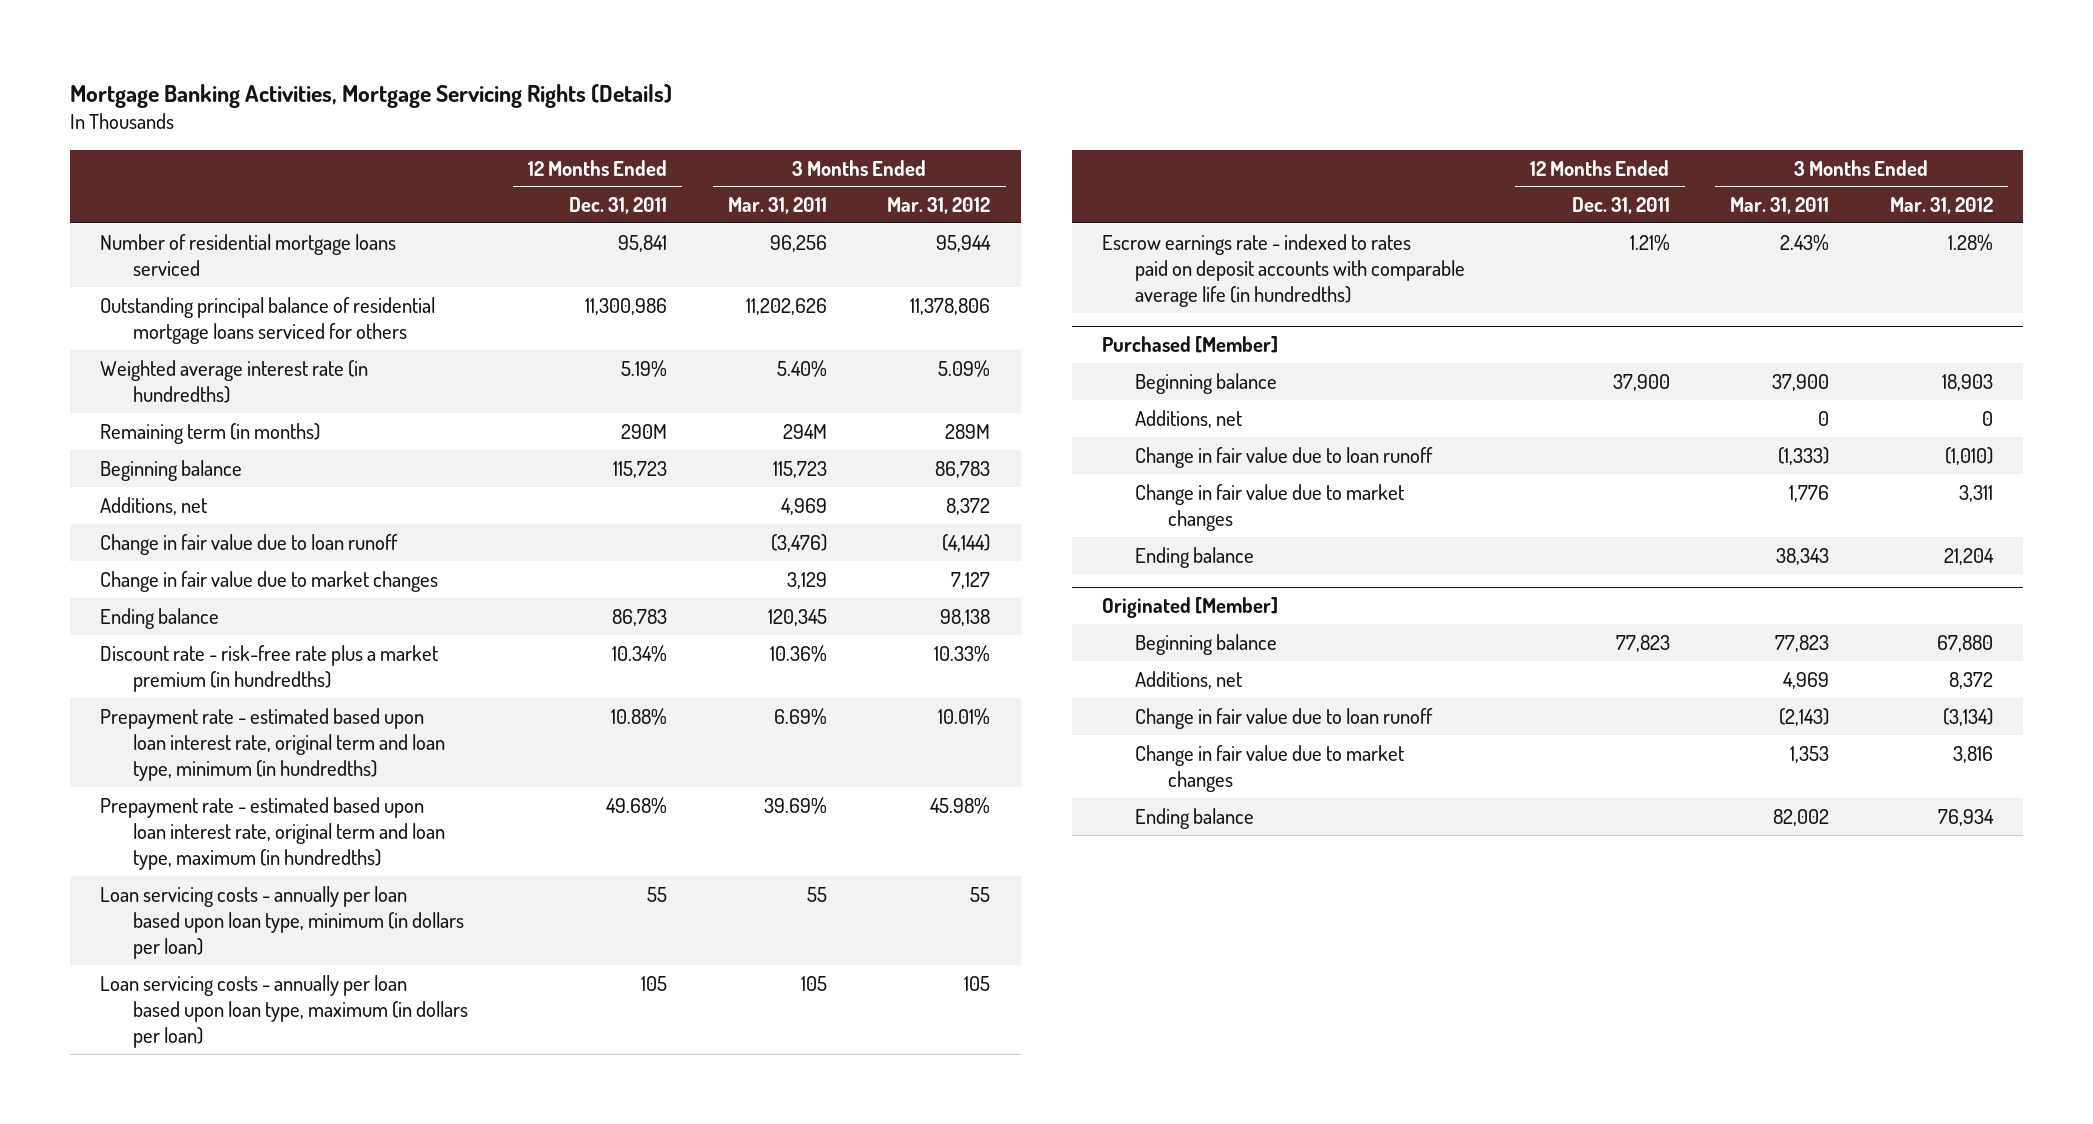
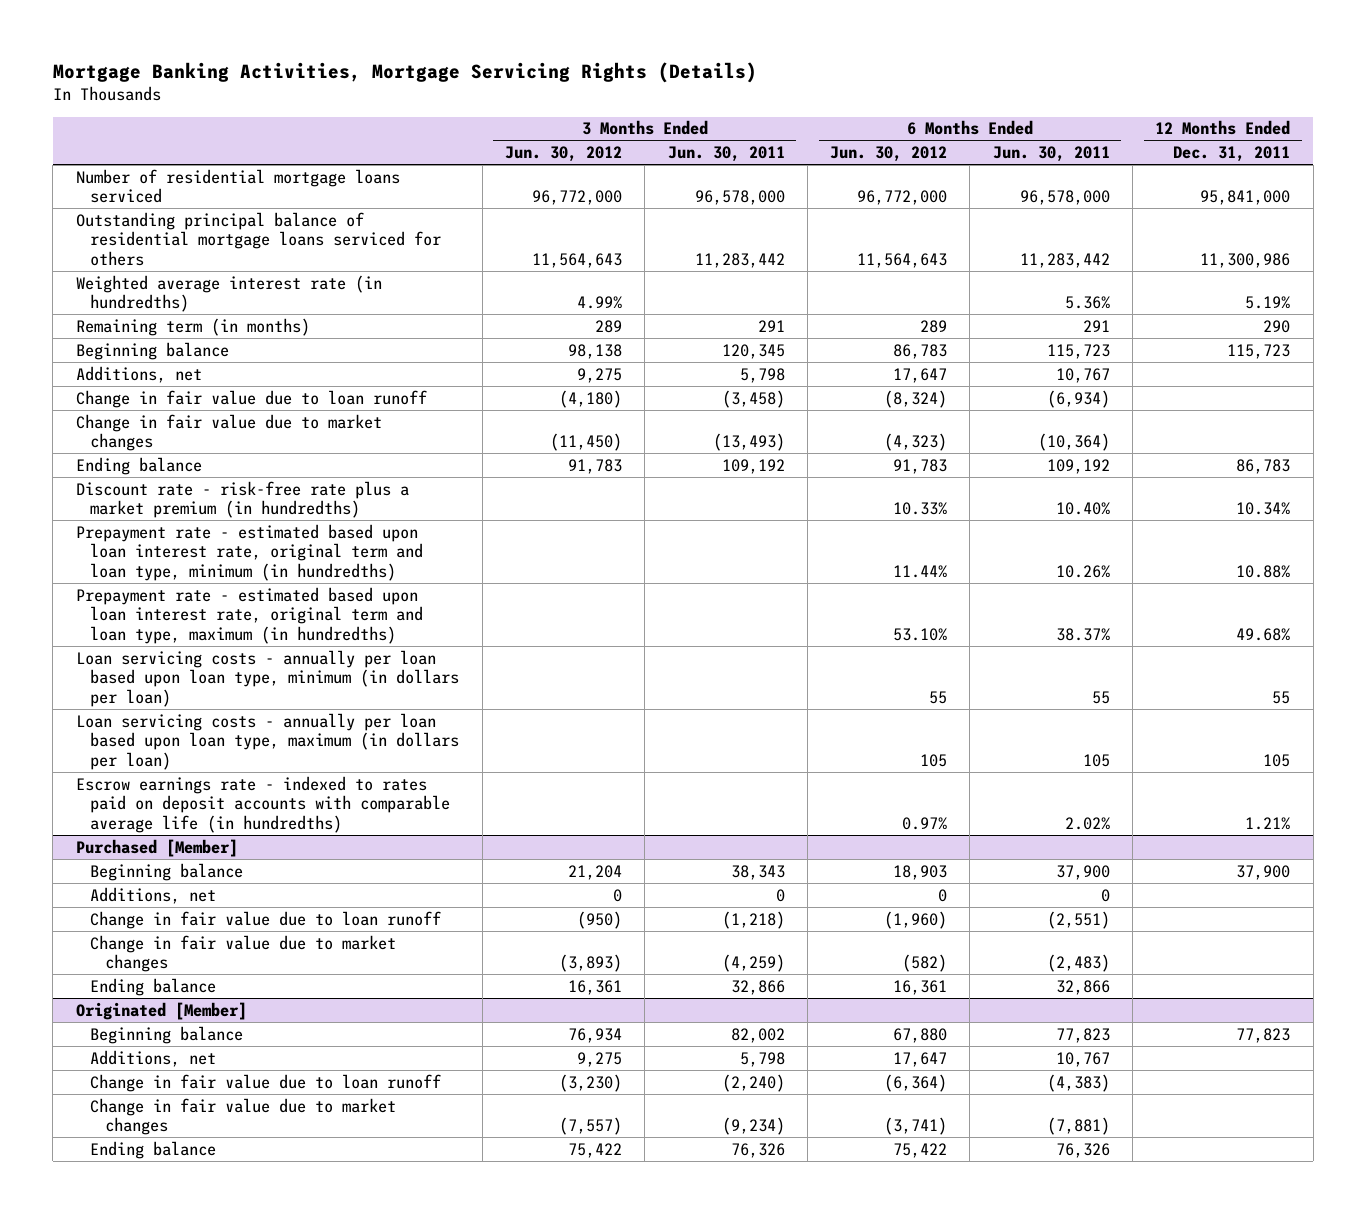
- | 12 Months Ended Dec. 31, 2011 | 3 Months Ended Mar. 31, 2011 | 3 Months Ended Mar. 31, 2012
+ | 3 Months Ended Jun. 30, 2012 | 3 Months Ended Jun. 30, 2011 | 6 Months Ended Jun. 30, 2012 | 6 Months Ended Jun. 30, 2011 | 12 Months Ended Dec. 31, 2011
- Number of residential mortgage loans serviced | 95,841 | 96,256 | 95,944
+ Number of residential mortgage loans serviced | 96,772,000 | 96,578,000 | 96,772,000 | 96,578,000 | 95,841,000
- Remaining term (in months) | 290M | 294M | 289M
+ Remaining term (in months) | 289 | 291 | 289 | 291 | 290

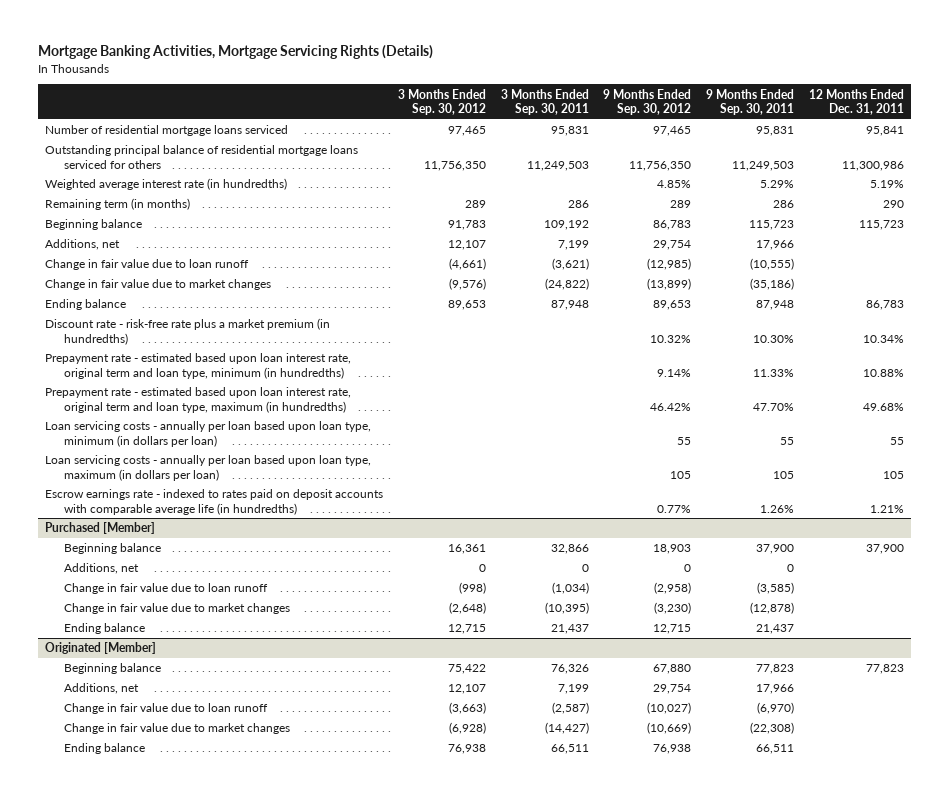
- | 3 Months Ended Jun. 30, 2012 | 3 Months Ended Jun. 30, 2011 | 6 Months Ended Jun. 30, 2012 | 6 Months Ended Jun. 30, 2011 | 12 Months Ended Dec. 31, 2011
+ | 3 Months Ended Sep. 30, 2012 | 3 Months Ended Sep. 30, 2011 | 9 Months Ended Sep. 30, 2012 | 9 Months Ended Sep. 30, 2011 | 12 Months Ended Dec. 31, 2011
- Number of residential mortgage loans serviced | 96,772,000 | 96,578,000 | 96,772,000 | 96,578,000 | 95,841,000
+ Number of residential mortgage loans serviced | 97,465 | 95,831 | 97,465 | 95,831 | 95,841

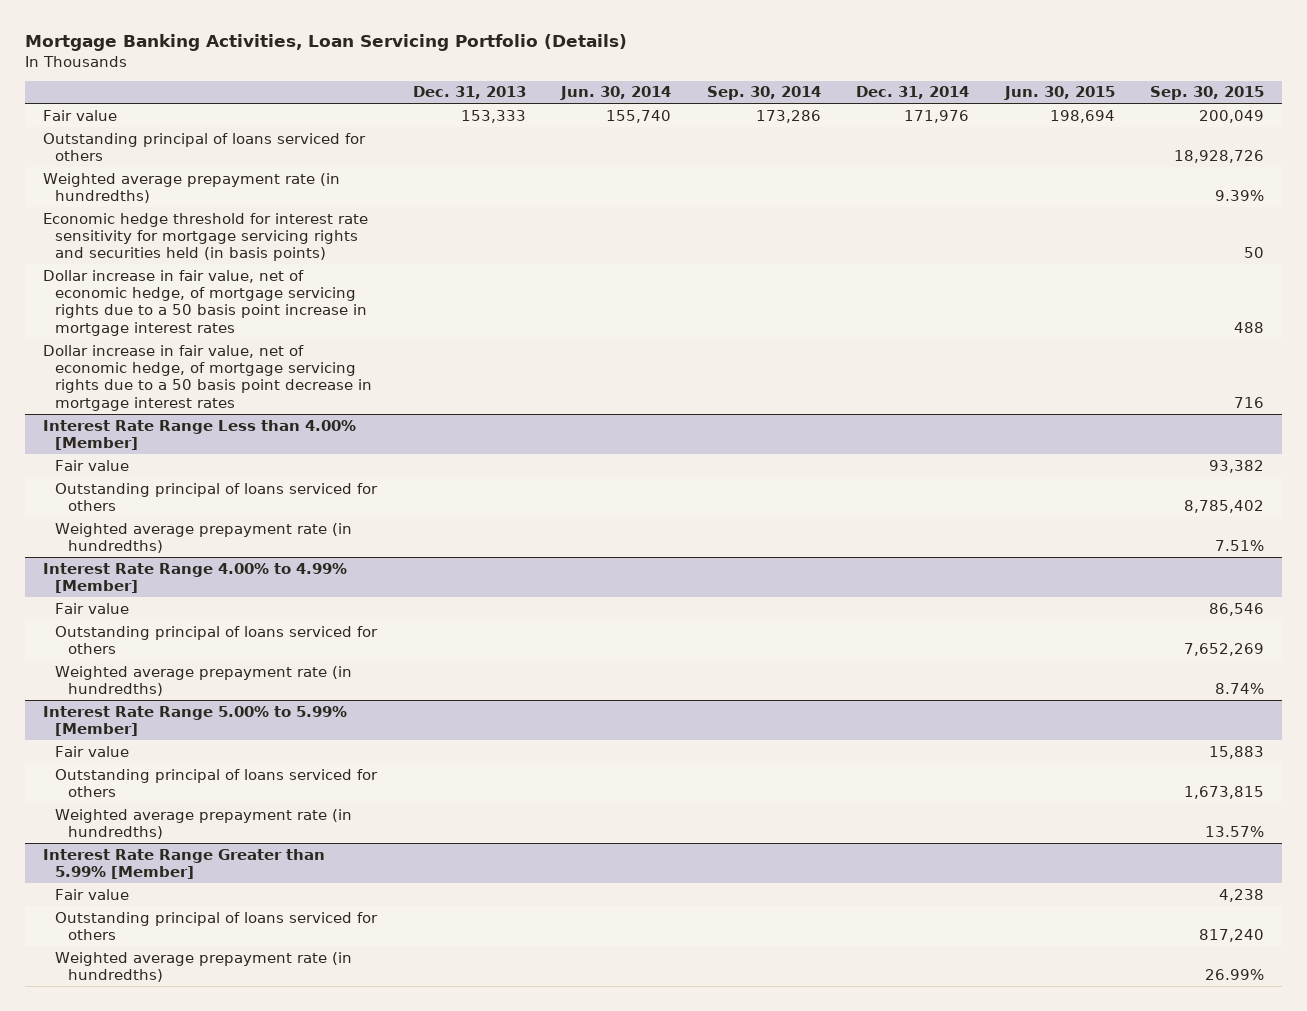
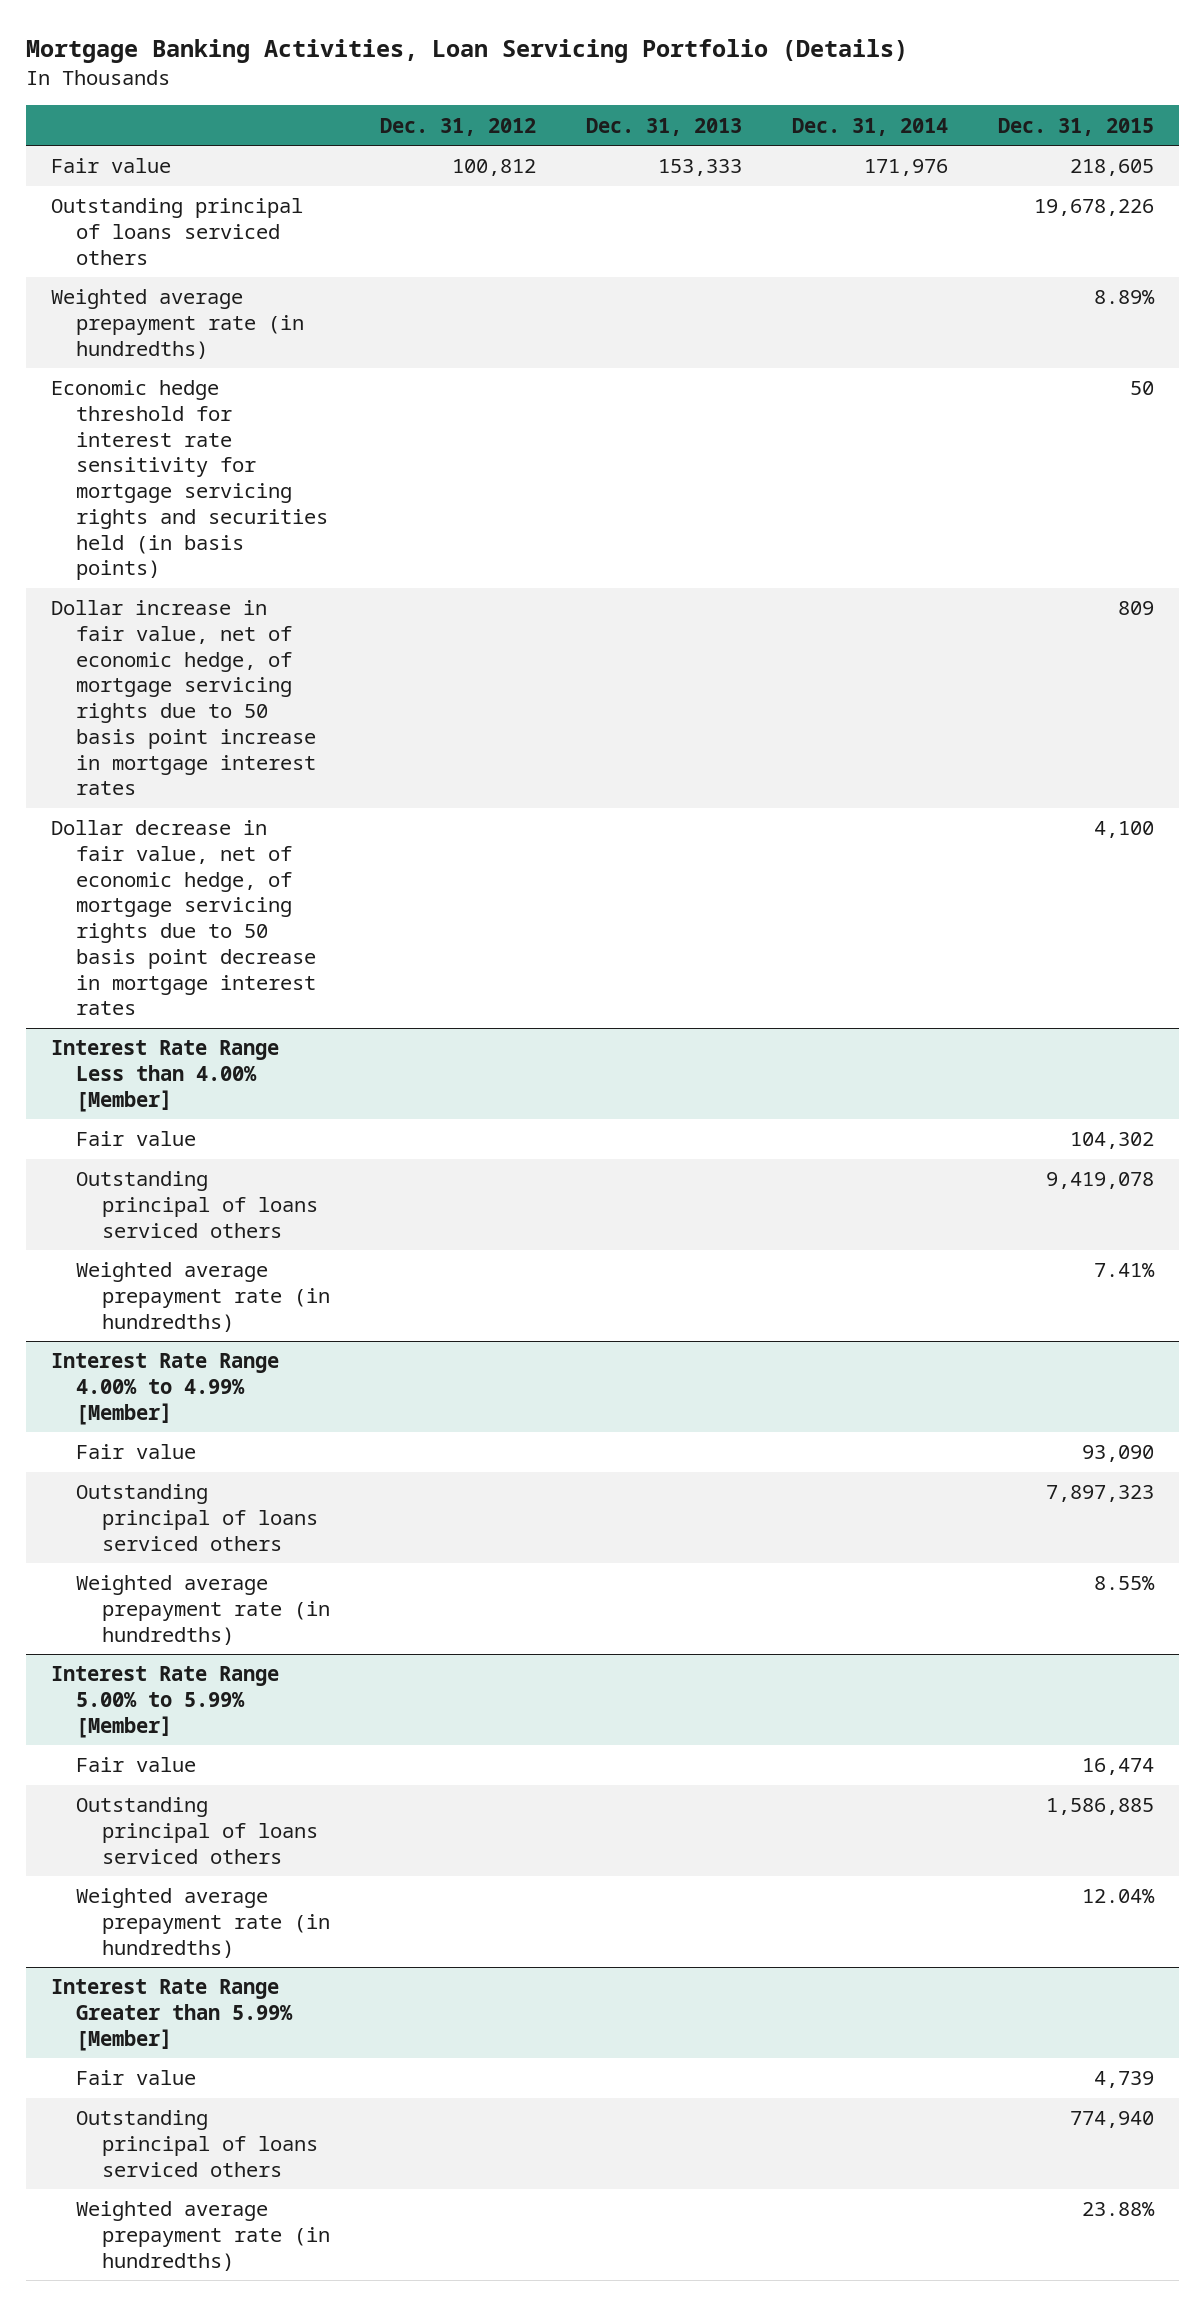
- | Dec. 31, 2013 | Jun. 30, 2014 | Sep. 30, 2014 | Dec. 31, 2014 | Jun. 30, 2015 | Sep. 30, 2015
+ | Dec. 31, 2012 | Dec. 31, 2013 | Dec. 31, 2014 | Dec. 31, 2015
- Outstanding principal of loans serviced for others | | | | | | 18,928,726
+ Outstanding principal of loans serviced others | | | | 19,678,226
- Dollar increase in fair value, net of economic hedge, of mortgage servicing rights due to a 50 basis point increase in mortgage interest rates | | | | | | 488
- Dollar increase in fair value, net of economic hedge, of mortgage servicing rights due to a 50 basis point decrease in mortgage interest rates | | | | | | 716
+ Dollar increase in fair value, net of economic hedge, of mortgage servicing rights due to 50 basis point increase in mortgage interest rates | | | | 809
+ Dollar decrease in fair value, net of economic hedge, of mortgage servicing rights due to 50 basis point decrease in mortgage interest rates | | | | 4,100
@ Interest Rate Range Less than 4.00% [Member]
- Outstanding principal of loans serviced for others | | | | | | 8,785,402
+ Outstanding principal of loans serviced others | | | | 9,419,078
@ Interest Rate Range 4.00% to 4.99% [Member]
- Outstanding principal of loans serviced for others | | | | | | 7,652,269
+ Outstanding principal of loans serviced others | | | | 7,897,323
@ Interest Rate Range 5.00% to 5.99% [Member]
- Outstanding principal of loans serviced for others | | | | | | 1,673,815
+ Outstanding principal of loans serviced others | | | | 1,586,885
@ Interest Rate Range Greater than 5.99% [Member]
- Outstanding principal of loans serviced for others | | | | | | 817,240
+ Outstanding principal of loans serviced others | | | | 774,940

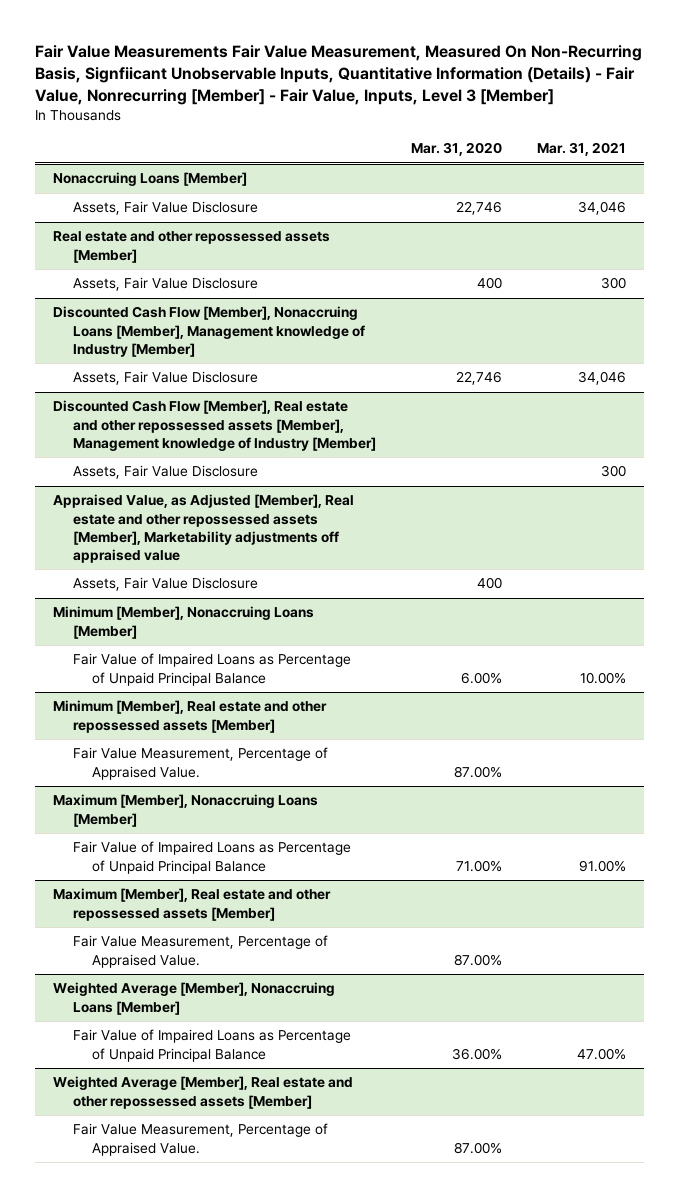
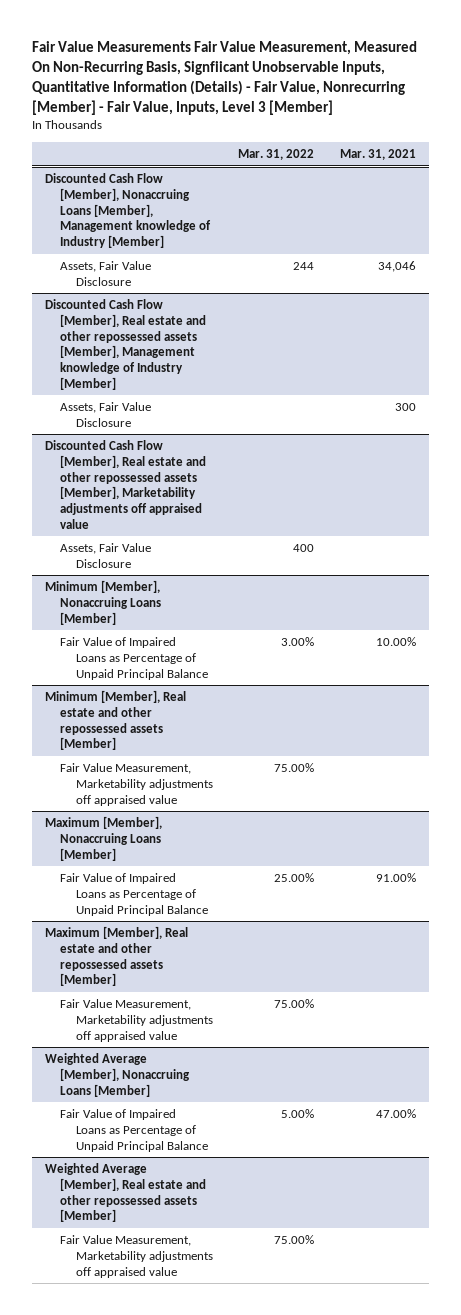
- | Mar. 31, 2020 | Mar. 31, 2021
+ | Mar. 31, 2022 | Mar. 31, 2021
- Nonaccruing Loans [Member]
- Assets, Fair Value Disclosure | 22,746 | 34,046
- Real estate and other repossessed assets [Member]
- Assets, Fair Value Disclosure | 400 | 300
- Appraised Value, as Adjusted [Member], Real estate and other repossessed assets [Member], Marketability adjustments off appraised value
+ Discounted Cash Flow [Member], Real estate and other repossessed assets [Member], Marketability adjustments off appraised value
@ Minimum [Member], Real estate and other repossessed assets [Member]
- Fair Value Measurement, Percentage of Appraised Value. | 87.00% |
+ Fair Value Measurement, Marketability adjustments off appraised value | 75.00% |
@ Maximum [Member], Real estate and other repossessed assets [Member]
- Fair Value Measurement, Percentage of Appraised Value. | 87.00% |
+ Fair Value Measurement, Marketability adjustments off appraised value | 75.00% |
@ Weighted Average [Member], Real estate and other repossessed assets [Member]
- Fair Value Measurement, Percentage of Appraised Value. | 87.00% |
+ Fair Value Measurement, Marketability adjustments off appraised value | 75.00% |

